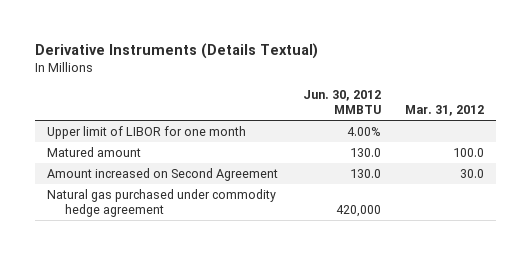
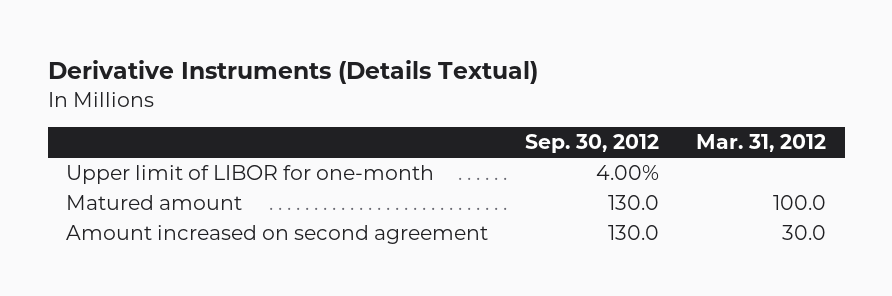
- | Jun. 30, 2012 MMBTU | Mar. 31, 2012
+ | Sep. 30, 2012 | Mar. 31, 2012
- Upper limit of LIBOR for one month | 4.00% |
+ Upper limit of LIBOR for one-month | 4.00% |
- Amount increased on Second Agreement | 130.0 | 30.0
- Natural gas purchased under commodity hedge agreement | 420,000 |
+ Amount increased on second agreement | 130.0 | 30.0

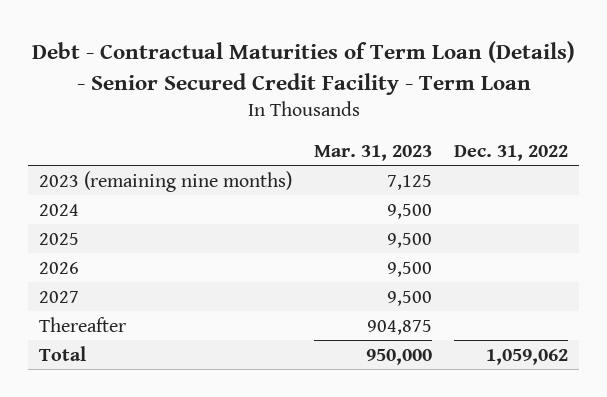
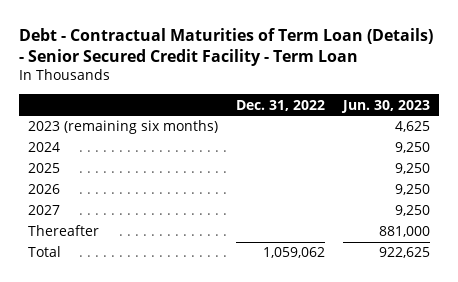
- | Mar. 31, 2023 | Dec. 31, 2022
+ | Dec. 31, 2022 | Jun. 30, 2023
- 2023 (remaining nine months) | 7,125 |
+ 2023 (remaining six months) | | 4,625

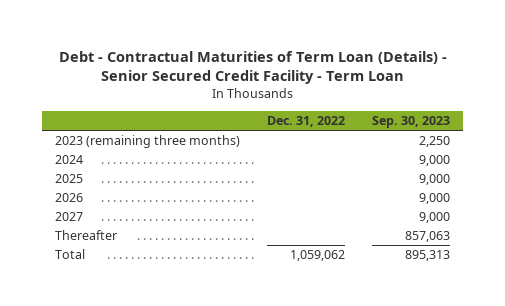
- | Dec. 31, 2022 | Jun. 30, 2023
+ | Dec. 31, 2022 | Sep. 30, 2023
- 2023 (remaining six months) | | 4,625
+ 2023 (remaining three months) | | 2,250

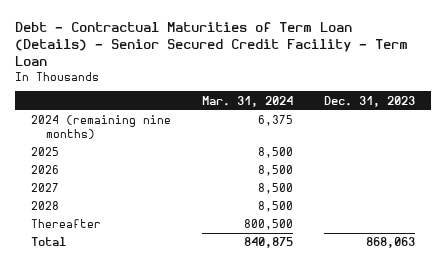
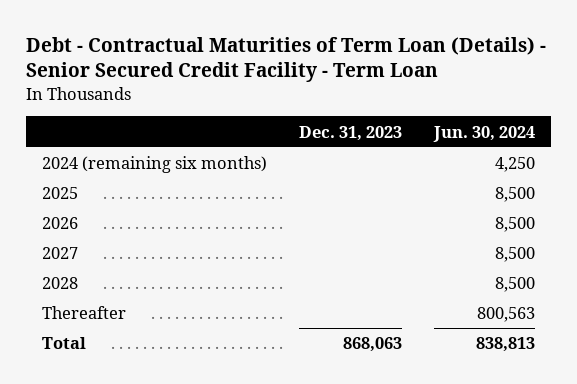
- | Mar. 31, 2024 | Dec. 31, 2023
+ | Dec. 31, 2023 | Jun. 30, 2024
- 2024 (remaining nine months) | 6,375 |
+ 2024 (remaining six months) | | 4,250

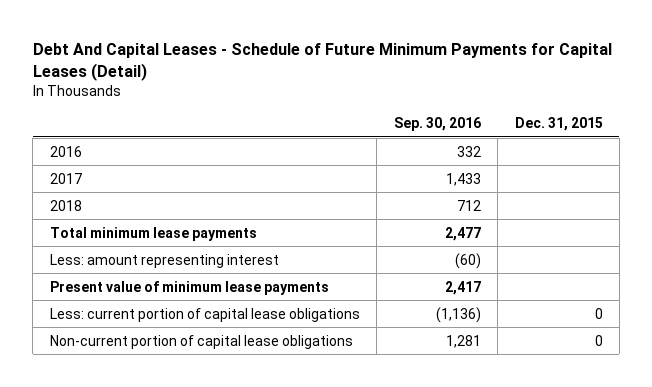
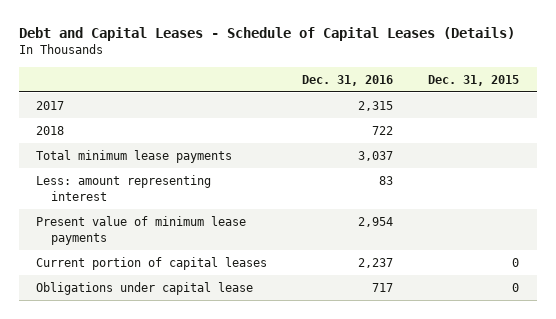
- Debt And Capital Leases - Schedule of Future Minimum Payments for Capital Leases (Detail)
+ Debt and Capital Leases - Schedule of Capital Leases (Details)
- | Sep. 30, 2016 | Dec. 31, 2015
+ | Dec. 31, 2016 | Dec. 31, 2015
- 2016 | 332 |
- Less: current portion of capital lease obligations | (1,136) | 0
- Non-current portion of capital lease obligations | 1,281 | 0
+ Current portion of capital leases | 2,237 | 0
+ Obligations under capital lease | 717 | 0

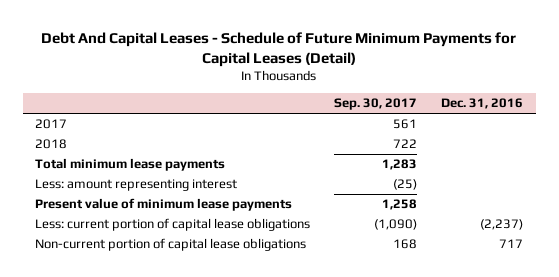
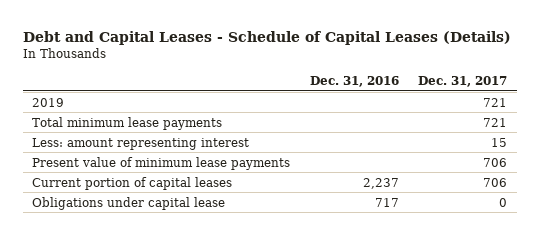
- Debt And Capital Leases - Schedule of Future Minimum Payments for Capital Leases (Detail)
+ Debt and Capital Leases - Schedule of Capital Leases (Details)
- | Sep. 30, 2017 | Dec. 31, 2016
+ | Dec. 31, 2016 | Dec. 31, 2017
- 2017 | 561 |
- 2018 | 722 |
+ 2019 | | 721
- Less: current portion of capital lease obligations | (1,090) | (2,237)
- Non-current portion of capital lease obligations | 168 | 717
+ Current portion of capital leases | 2,237 | 706
+ Obligations under capital lease | 717 | 0

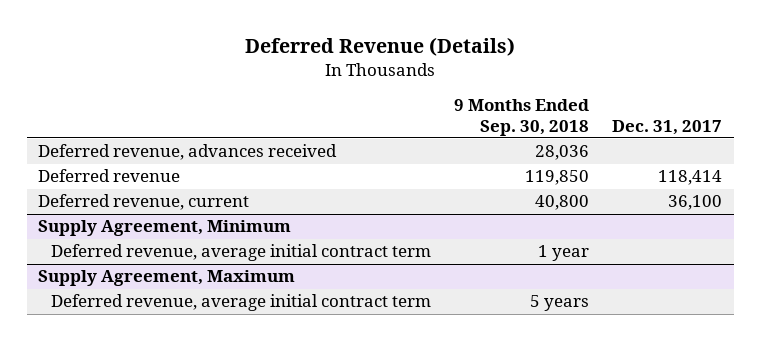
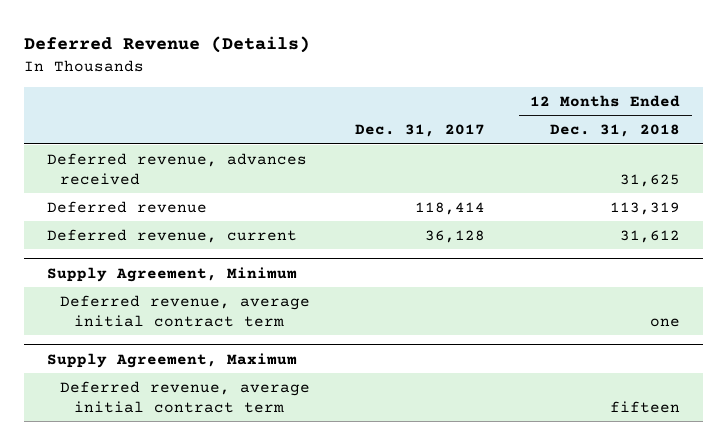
- | 9 Months Ended Sep. 30, 2018 | Dec. 31, 2017
+ | Dec. 31, 2017 | 12 Months Ended Dec. 31, 2018
- Deferred revenue, current | 40,800 | 36,100
+ Deferred revenue, current | 36,128 | 31,612

